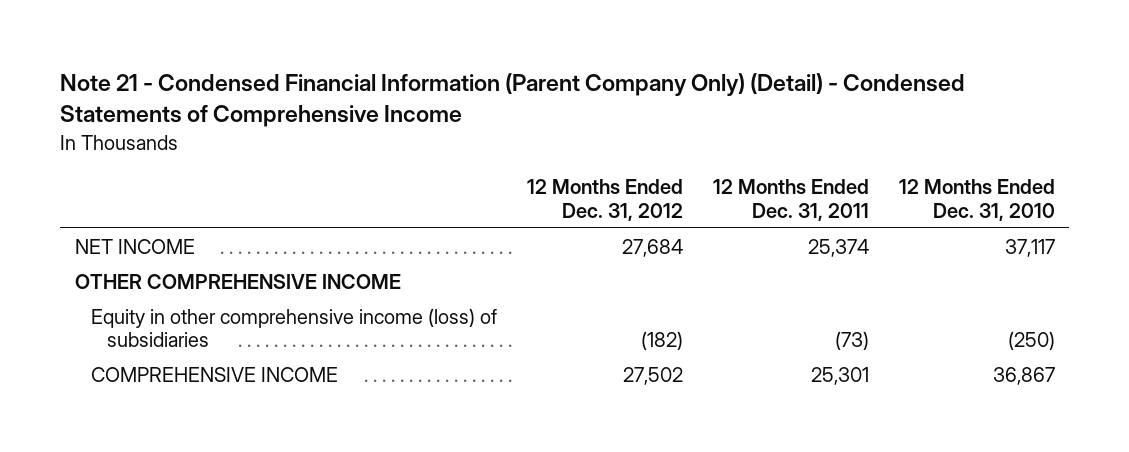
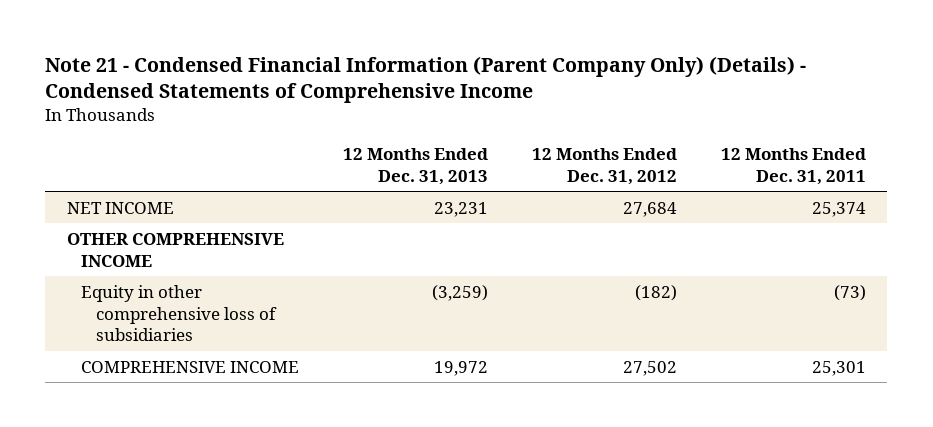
- Note 21 - Condensed Financial Information (Parent Company Only) (Detail) - Condensed Statements of Comprehensive Income
+ Note 21 - Condensed Financial Information (Parent Company Only) (Details) - Condensed Statements of Comprehensive Income
- | 12 Months Ended Dec. 31, 2012 | 12 Months Ended Dec. 31, 2011 | 12 Months Ended Dec. 31, 2010
+ | 12 Months Ended Dec. 31, 2013 | 12 Months Ended Dec. 31, 2012 | 12 Months Ended Dec. 31, 2011
- Equity in other comprehensive income (loss) of subsidiaries | (182) | (73) | (250)
+ Equity in other comprehensive loss of subsidiaries | (3,259) | (182) | (73)

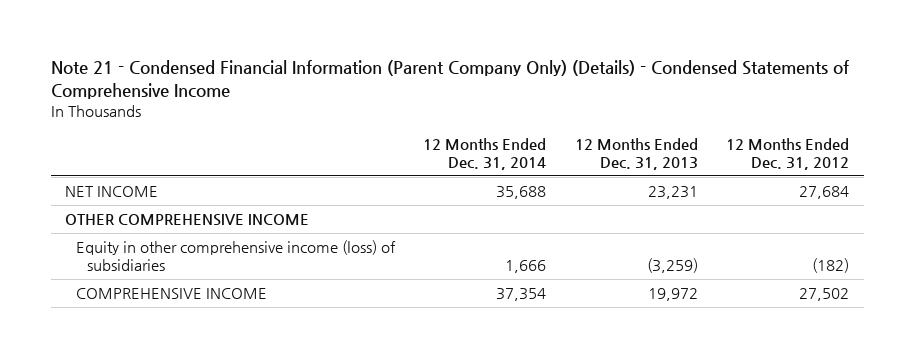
- | 12 Months Ended Dec. 31, 2013 | 12 Months Ended Dec. 31, 2012 | 12 Months Ended Dec. 31, 2011
+ | 12 Months Ended Dec. 31, 2014 | 12 Months Ended Dec. 31, 2013 | 12 Months Ended Dec. 31, 2012
- Equity in other comprehensive loss of subsidiaries | (3,259) | (182) | (73)
+ Equity in other comprehensive income (loss) of subsidiaries | 1,666 | (3,259) | (182)

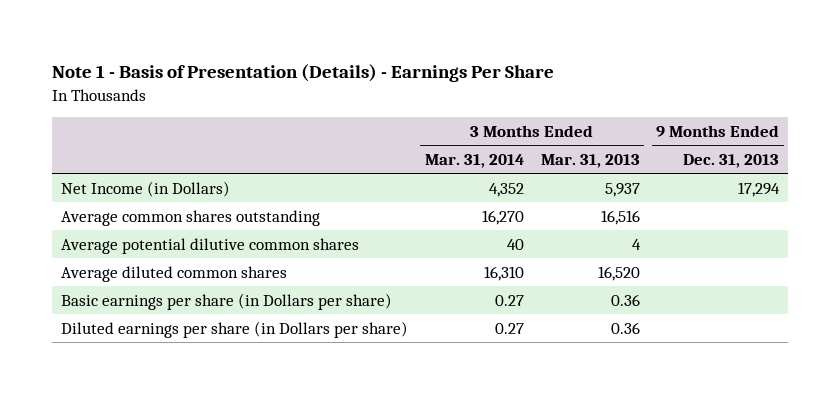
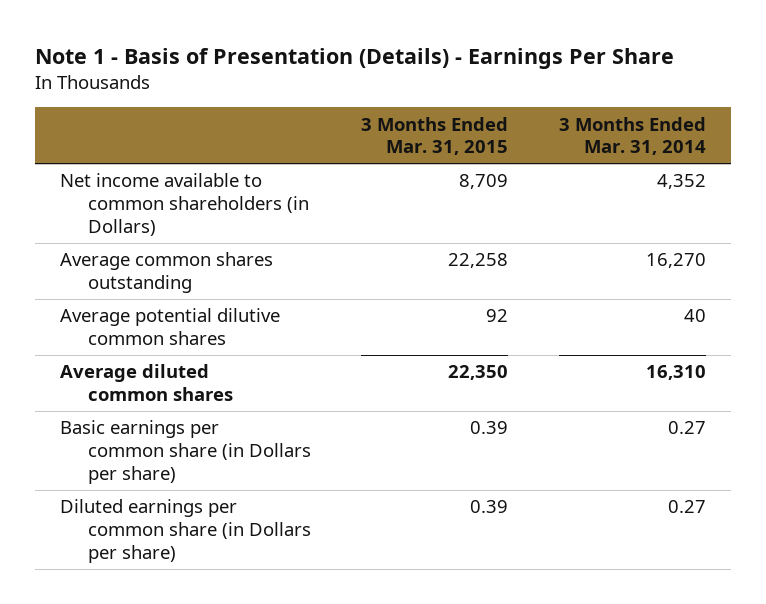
- | 3 Months Ended Mar. 31, 2014 | 3 Months Ended Mar. 31, 2013 | 9 Months Ended Dec. 31, 2013
+ | 3 Months Ended Mar. 31, 2015 | 3 Months Ended Mar. 31, 2014
- Net Income (in Dollars) | 4,352 | 5,937 | 17,294
+ Net income available to common shareholders (in Dollars) | 8,709 | 4,352
- Basic earnings per share (in Dollars per share) | 0.27 | 0.36 |
- Diluted earnings per share (in Dollars per share) | 0.27 | 0.36 |
+ Basic earnings per common share (in Dollars per share) | 0.39 | 0.27
+ Diluted earnings per common share (in Dollars per share) | 0.39 | 0.27

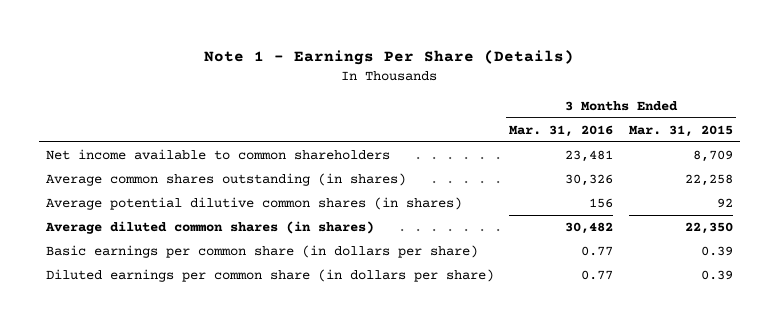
- Note 1 - Basis of Presentation (Details) - Earnings Per Share
+ Note 1 - Earnings Per Share (Details)
- | 3 Months Ended Mar. 31, 2015 | 3 Months Ended Mar. 31, 2014
+ | 3 Months Ended Mar. 31, 2016 | 3 Months Ended Mar. 31, 2015
- Net income available to common shareholders (in Dollars) | 8,709 | 4,352
- Average common shares outstanding | 22,258 | 16,270
- Average potential dilutive common shares | 92 | 40
- Average diluted common shares | 22,350 | 16,310
- Basic earnings per common share (in Dollars per share) | 0.39 | 0.27
- Diluted earnings per common share (in Dollars per share) | 0.39 | 0.27
+ Net income available to common shareholders | 23,481 | 8,709
+ Average common shares outstanding (in shares) | 30,326 | 22,258
+ Average potential dilutive common shares (in shares) | 156 | 92
+ Average diluted common shares (in shares) | 30,482 | 22,350
+ Basic earnings per common share (in dollars per share) | 0.77 | 0.39
+ Diluted earnings per common share (in dollars per share) | 0.77 | 0.39

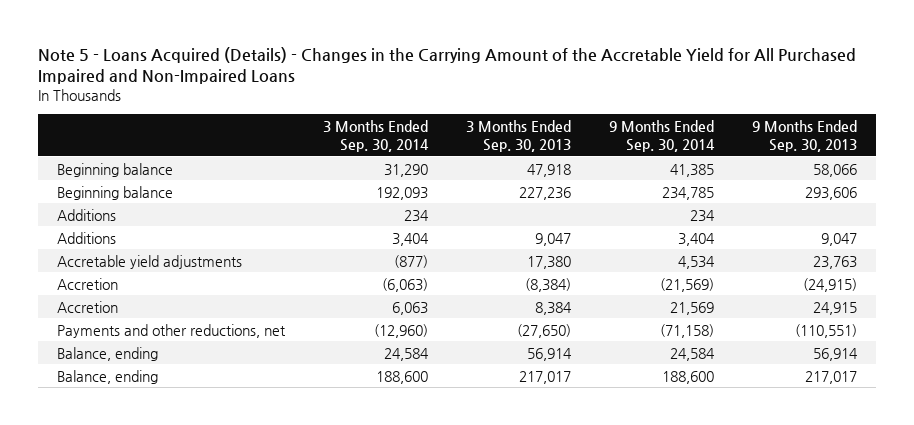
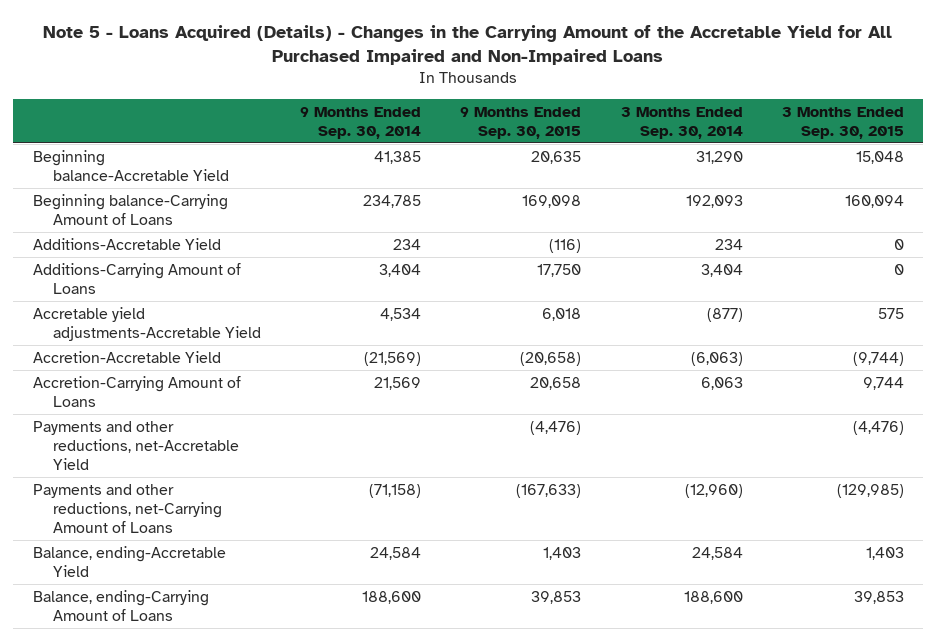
- | 3 Months Ended Sep. 30, 2014 | 3 Months Ended Sep. 30, 2013 | 9 Months Ended Sep. 30, 2014 | 9 Months Ended Sep. 30, 2013
+ | 9 Months Ended Sep. 30, 2014 | 9 Months Ended Sep. 30, 2015 | 3 Months Ended Sep. 30, 2014 | 3 Months Ended Sep. 30, 2015
- Beginning balance | 31,290 | 47,918 | 41,385 | 58,066
- Beginning balance | 192,093 | 227,236 | 234,785 | 293,606
- Additions | 234 | | 234 |
- Additions | 3,404 | 9,047 | 3,404 | 9,047
- Accretable yield adjustments | (877) | 17,380 | 4,534 | 23,763
- Accretion | (6,063) | (8,384) | (21,569) | (24,915)
- Accretion | 6,063 | 8,384 | 21,569 | 24,915
- Payments and other reductions, net | (12,960) | (27,650) | (71,158) | (110,551)
- Balance, ending | 24,584 | 56,914 | 24,584 | 56,914
- Balance, ending | 188,600 | 217,017 | 188,600 | 217,017
+ Beginning balance-Accretable Yield | 41,385 | 20,635 | 31,290 | 15,048
+ Beginning balance-Carrying Amount of Loans | 234,785 | 169,098 | 192,093 | 160,094
+ Additions-Accretable Yield | 234 | (116) | 234 | 0
+ Additions-Carrying Amount of Loans | 3,404 | 17,750 | 3,404 | 0
+ Accretable yield adjustments-Accretable Yield | 4,534 | 6,018 | (877) | 575
+ Accretion-Accretable Yield | (21,569) | (20,658) | (6,063) | (9,744)
+ Accretion-Carrying Amount of Loans | 21,569 | 20,658 | 6,063 | 9,744
+ Payments and other reductions, net-Accretable Yield | | (4,476) | | (4,476)
+ Payments and other reductions, net-Carrying Amount of Loans | (71,158) | (167,633) | (12,960) | (129,985)
+ Balance, ending-Accretable Yield | 24,584 | 1,403 | 24,584 | 1,403
+ Balance, ending-Carrying Amount of Loans | 188,600 | 39,853 | 188,600 | 39,853

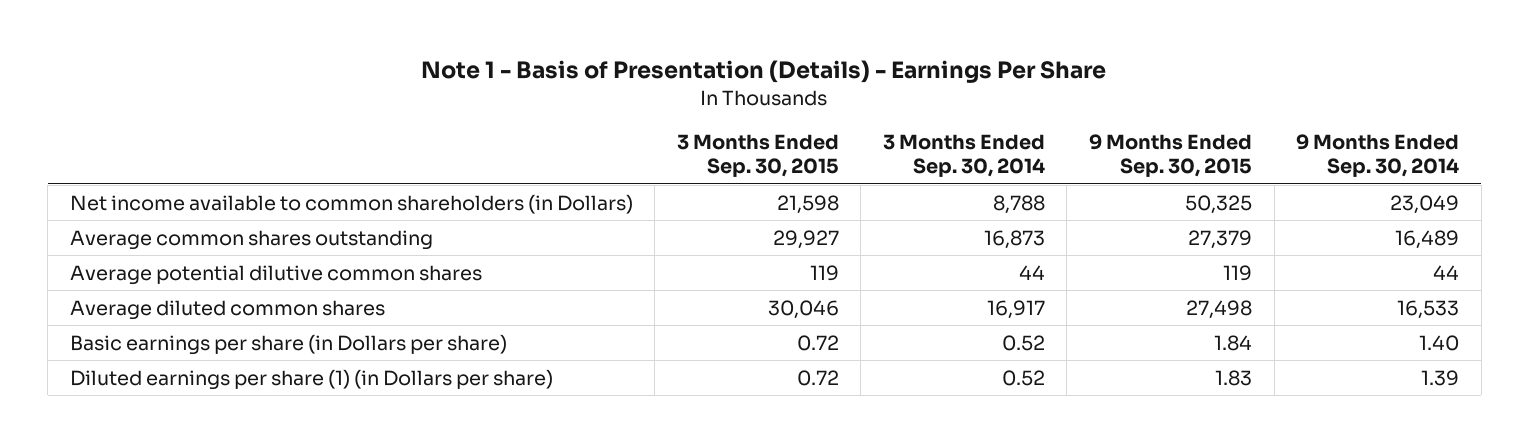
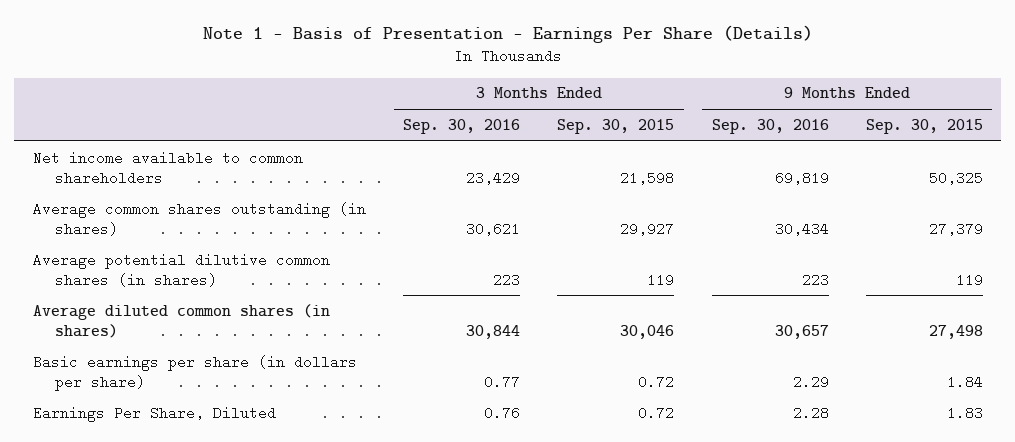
- Note 1 - Basis of Presentation (Details) - Earnings Per Share
+ Note 1 - Basis of Presentation - Earnings Per Share (Details)
- | 3 Months Ended Sep. 30, 2015 | 3 Months Ended Sep. 30, 2014 | 9 Months Ended Sep. 30, 2015 | 9 Months Ended Sep. 30, 2014
+ | 3 Months Ended Sep. 30, 2016 | 3 Months Ended Sep. 30, 2015 | 9 Months Ended Sep. 30, 2016 | 9 Months Ended Sep. 30, 2015
- Net income available to common shareholders (in Dollars) | 21,598 | 8,788 | 50,325 | 23,049
- Average common shares outstanding | 29,927 | 16,873 | 27,379 | 16,489
- Average potential dilutive common shares | 119 | 44 | 119 | 44
- Average diluted common shares | 30,046 | 16,917 | 27,498 | 16,533
- Basic earnings per share (in Dollars per share) | 0.72 | 0.52 | 1.84 | 1.40
- Diluted earnings per share (1) (in Dollars per share) | 0.72 | 0.52 | 1.83 | 1.39
+ Net income available to common shareholders | 23,429 | 21,598 | 69,819 | 50,325
+ Average common shares outstanding (in shares) | 30,621 | 29,927 | 30,434 | 27,379
+ Average potential dilutive common shares (in shares) | 223 | 119 | 223 | 119
+ Average diluted common shares (in shares) | 30,844 | 30,046 | 30,657 | 27,498
+ Basic earnings per share (in dollars per share) | 0.77 | 0.72 | 2.29 | 1.84
+ Earnings Per Share, Diluted | 0.76 | 0.72 | 2.28 | 1.83

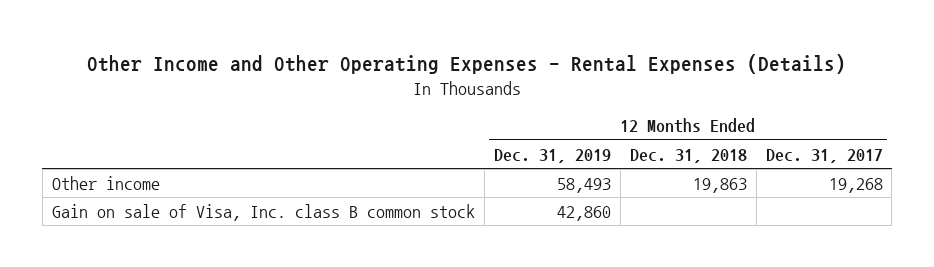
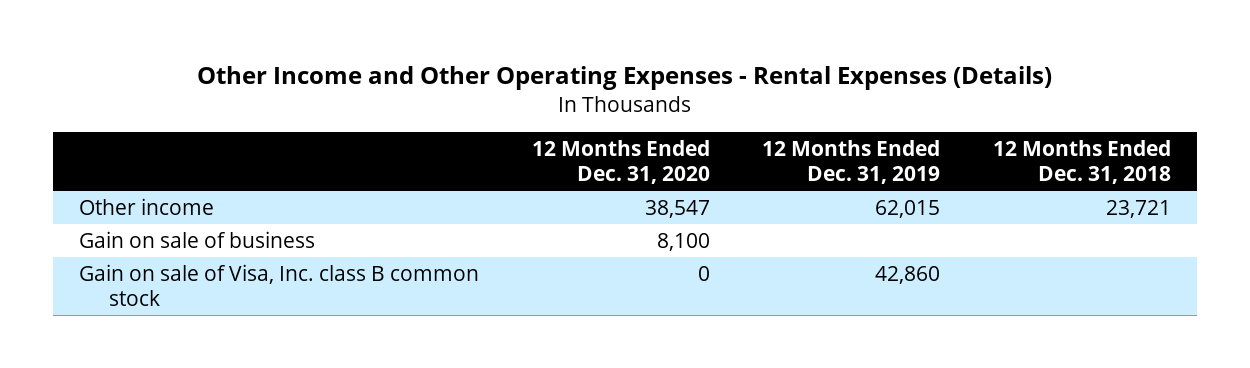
- | 12 Months Ended Dec. 31, 2019 | 12 Months Ended Dec. 31, 2018 | 12 Months Ended Dec. 31, 2017
+ | 12 Months Ended Dec. 31, 2020 | 12 Months Ended Dec. 31, 2019 | 12 Months Ended Dec. 31, 2018
- Other income | 58,493 | 19,863 | 19,268
+ Other income | 38,547 | 62,015 | 23,721
+ Gain on sale of business | 8,100 | |

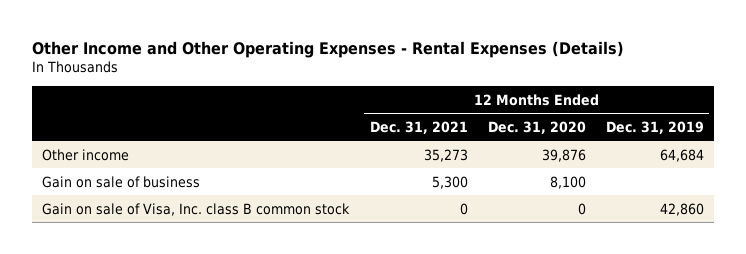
- | 12 Months Ended Dec. 31, 2020 | 12 Months Ended Dec. 31, 2019 | 12 Months Ended Dec. 31, 2018
+ | 12 Months Ended Dec. 31, 2021 | 12 Months Ended Dec. 31, 2020 | 12 Months Ended Dec. 31, 2019
- Other income | 38,547 | 62,015 | 23,721
+ Other income | 35,273 | 39,876 | 64,684

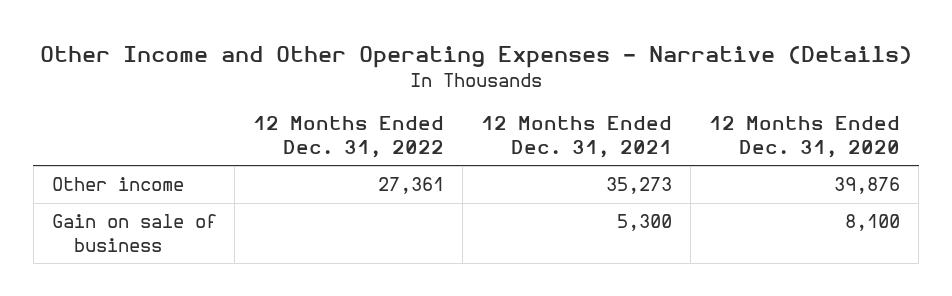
- Other Income and Other Operating Expenses - Rental Expenses (Details)
+ Other Income and Other Operating Expenses - Narrative (Details)
- | 12 Months Ended Dec. 31, 2021 | 12 Months Ended Dec. 31, 2020 | 12 Months Ended Dec. 31, 2019
+ | 12 Months Ended Dec. 31, 2022 | 12 Months Ended Dec. 31, 2021 | 12 Months Ended Dec. 31, 2020
- Gain on sale of Visa, Inc. class B common stock | 0 | 0 | 42,860

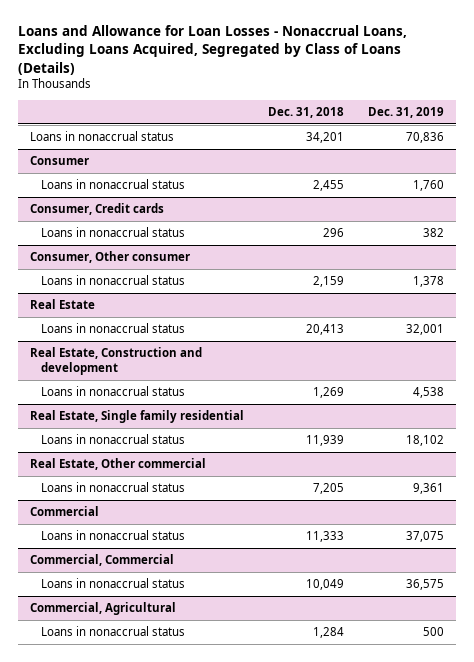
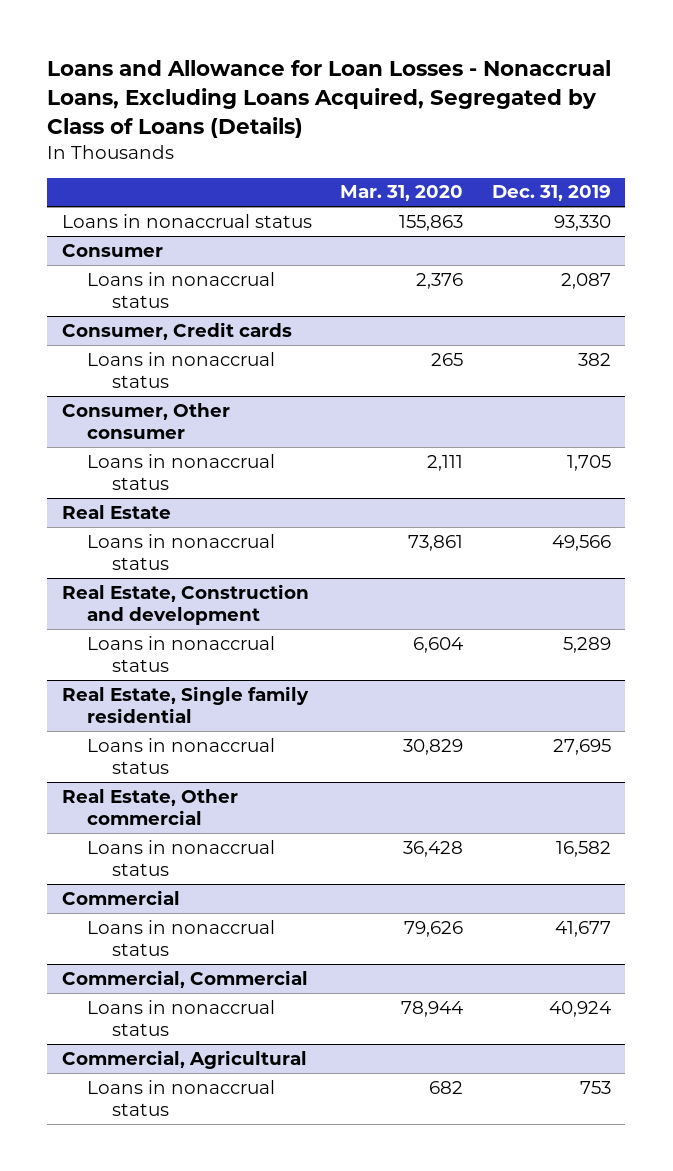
- | Dec. 31, 2018 | Dec. 31, 2019
+ | Mar. 31, 2020 | Dec. 31, 2019
- Loans in nonaccrual status | 34,201 | 70,836
+ Loans in nonaccrual status | 155,863 | 93,330
@ Consumer
- Loans in nonaccrual status | 2,455 | 1,760
+ Loans in nonaccrual status | 2,376 | 2,087
@ Consumer, Other consumer
- Loans in nonaccrual status | 2,159 | 1,378
+ Loans in nonaccrual status | 2,111 | 1,705
@ Real Estate
- Loans in nonaccrual status | 20,413 | 32,001
+ Loans in nonaccrual status | 73,861 | 49,566
@ Real Estate, Construction and development
- Loans in nonaccrual status | 1,269 | 4,538
+ Loans in nonaccrual status | 6,604 | 5,289
@ Real Estate, Single family residential
- Loans in nonaccrual status | 11,939 | 18,102
+ Loans in nonaccrual status | 30,829 | 27,695
@ Real Estate, Other commercial
- Loans in nonaccrual status | 7,205 | 9,361
+ Loans in nonaccrual status | 36,428 | 16,582
@ Commercial
- Loans in nonaccrual status | 11,333 | 37,075
+ Loans in nonaccrual status | 79,626 | 41,677
@ Commercial, Commercial
- Loans in nonaccrual status | 10,049 | 36,575
+ Loans in nonaccrual status | 78,944 | 40,924
@ Commercial, Agricultural
- Loans in nonaccrual status | 1,284 | 500
+ Loans in nonaccrual status | 682 | 753

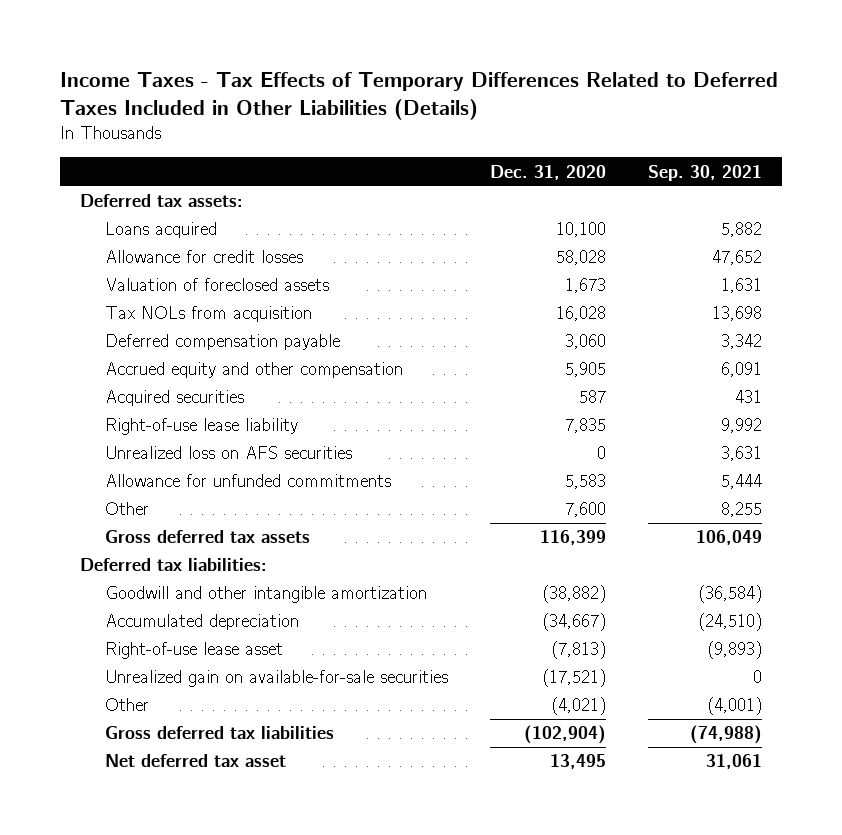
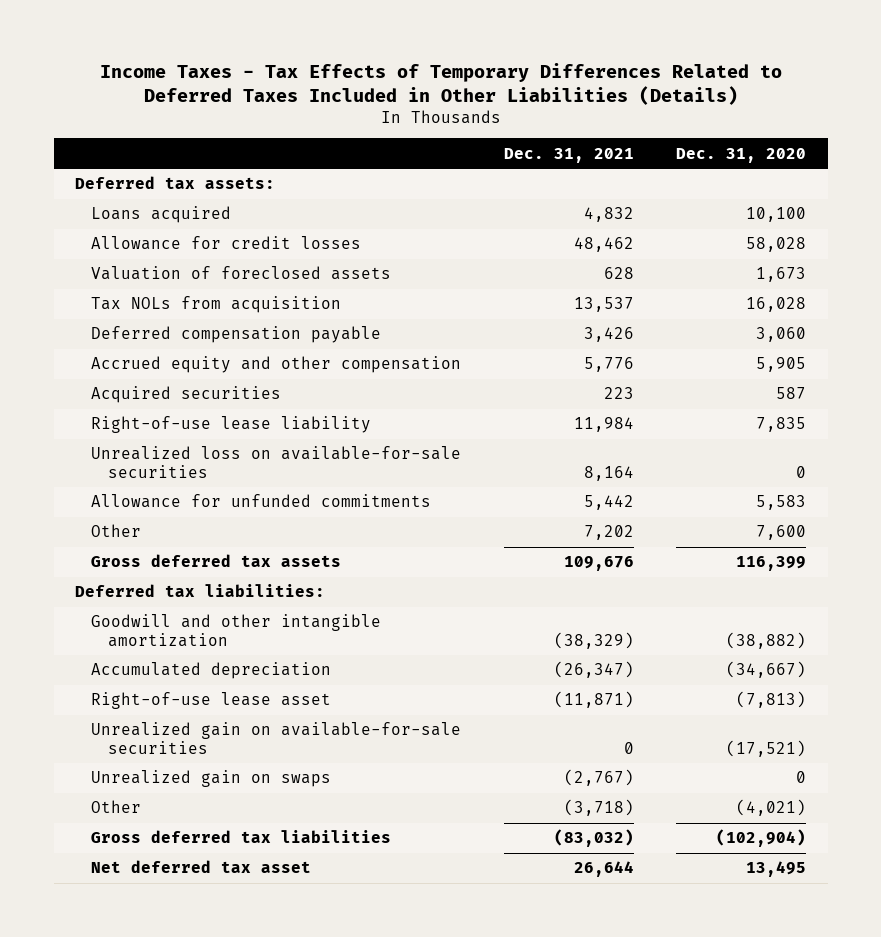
- | Dec. 31, 2020 | Sep. 30, 2021
+ | Dec. 31, 2021 | Dec. 31, 2020
- Unrealized loss on AFS securities | 0 | 3,631
+ Unrealized loss on available-for-sale securities | 8,164 | 0
+ Unrealized gain on swaps | (2,767) | 0

